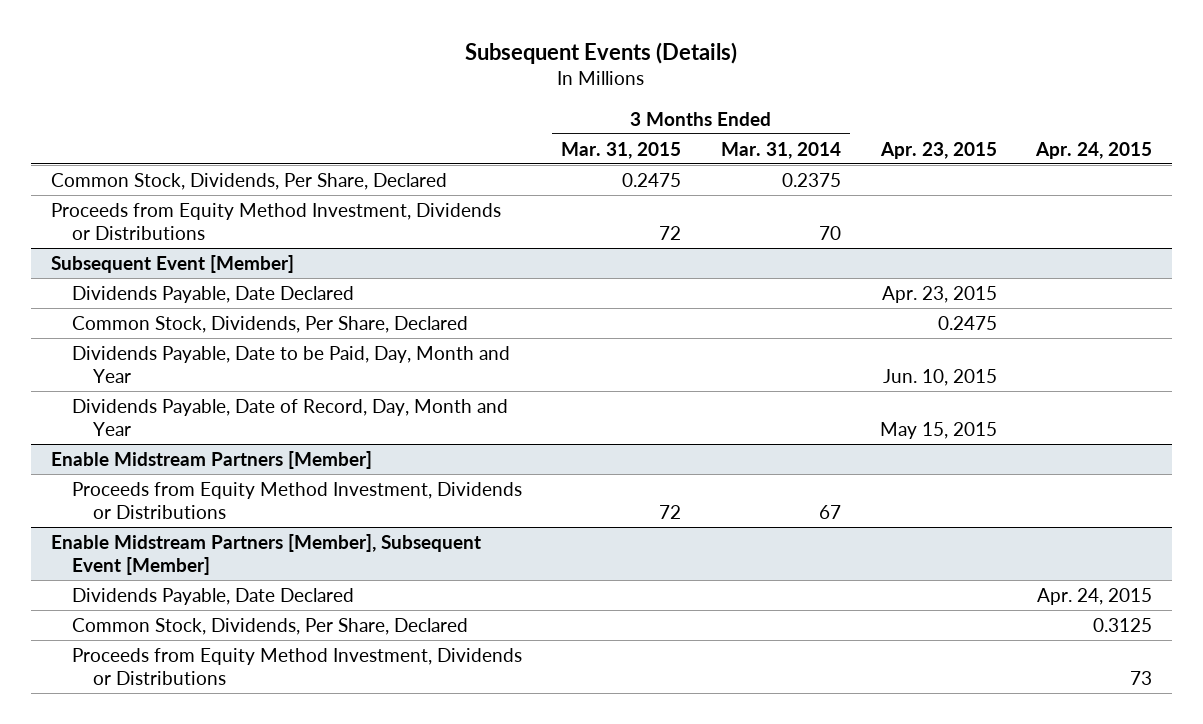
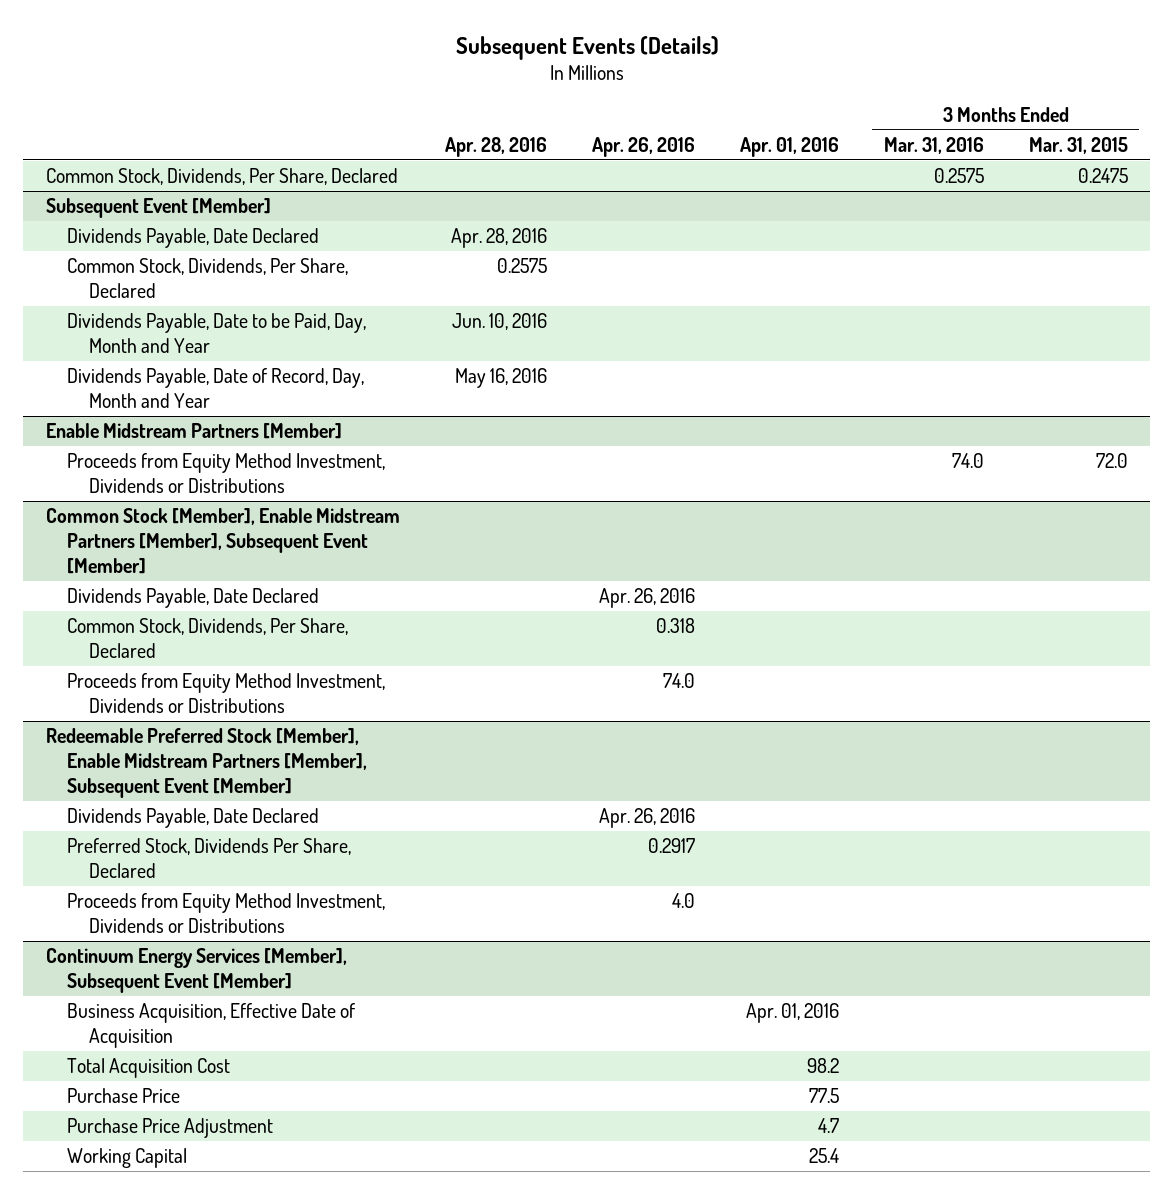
- | 3 Months Ended Mar. 31, 2015 | 3 Months Ended Mar. 31, 2014 | Apr. 23, 2015 | Apr. 24, 2015
+ | Apr. 28, 2016 | Apr. 26, 2016 | Apr. 01, 2016 | 3 Months Ended Mar. 31, 2016 | 3 Months Ended Mar. 31, 2015
- Proceeds from Equity Method Investment, Dividends or Distributions | 72 | 70 | |
@ Enable Midstream Partners [Member]
- Proceeds from Equity Method Investment, Dividends or Distributions | 72 | 67 | |
- Enable Midstream Partners [Member], Subsequent Event [Member]
@ Enable Midstream Partners [Member]
+ Proceeds from Equity Method Investment, Dividends or Distributions | | | | 74.0 | 72.0
+ Common Stock [Member], Enable Midstream Partners [Member], Subsequent Event [Member]
+ Redeemable Preferred Stock [Member], Enable Midstream Partners [Member], Subsequent Event [Member]
+ Dividends Payable, Date Declared | | Apr. 26, 2016 | | |
+ Preferred Stock, Dividends Per Share, Declared | | 0.2917 | | |
+ Proceeds from Equity Method Investment, Dividends or Distributions | | 4.0 | | |
+ Continuum Energy Services [Member], Subsequent Event [Member]
+ Business Acquisition, Effective Date of Acquisition | | | Apr. 01, 2016 | |
+ Total Acquisition Cost | | | 98.2 | |
+ Purchase Price | | | 77.5 | |
+ Purchase Price Adjustment | | | 4.7 | |
+ Working Capital | | | 25.4 | |

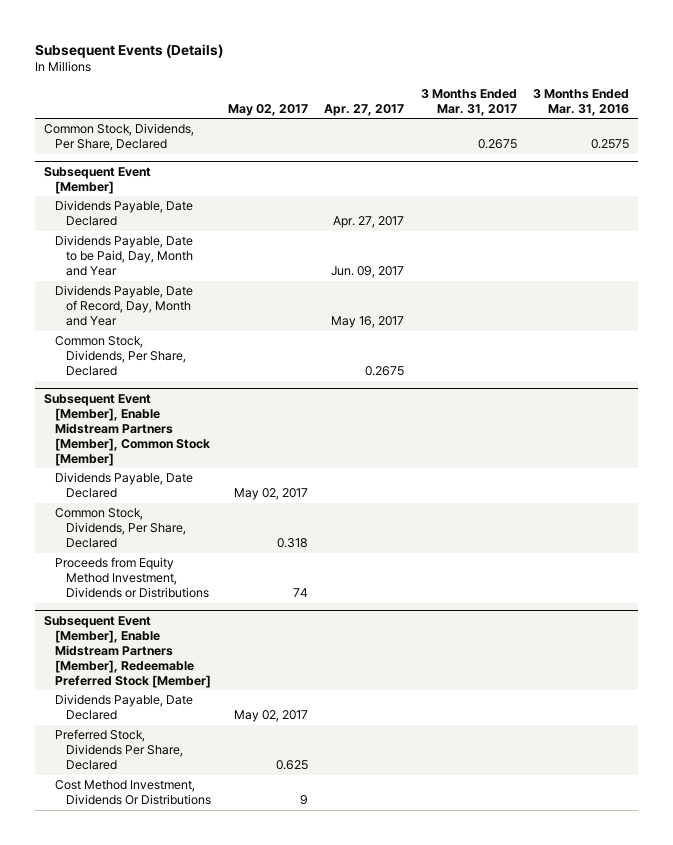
- | Apr. 28, 2016 | Apr. 26, 2016 | Apr. 01, 2016 | 3 Months Ended Mar. 31, 2016 | 3 Months Ended Mar. 31, 2015
+ | May 02, 2017 | Apr. 27, 2017 | 3 Months Ended Mar. 31, 2017 | 3 Months Ended Mar. 31, 2016
- Enable Midstream Partners [Member]
- Proceeds from Equity Method Investment, Dividends or Distributions | | | | 74.0 | 72.0
- Common Stock [Member], Enable Midstream Partners [Member], Subsequent Event [Member]
@ Subsequent Event [Member]
moved down: Common Stock, Dividends, Per Share, Declared | | 0.2675 | |
+ Subsequent Event [Member], Enable Midstream Partners [Member], Common Stock [Member]
- Redeemable Preferred Stock [Member], Enable Midstream Partners [Member], Subsequent Event [Member]
+ Subsequent Event [Member], Enable Midstream Partners [Member], Redeemable Preferred Stock [Member]
- Proceeds from Equity Method Investment, Dividends or Distributions | | 4.0 | | |
- Continuum Energy Services [Member], Subsequent Event [Member]
- Business Acquisition, Effective Date of Acquisition | | | Apr. 01, 2016 | |
- Total Acquisition Cost | | | 98.2 | |
- Purchase Price | | | 77.5 | |
- Purchase Price Adjustment | | | 4.7 | |
- Working Capital | | | 25.4 | |
+ Cost Method Investment, Dividends Or Distributions | 9 | | |

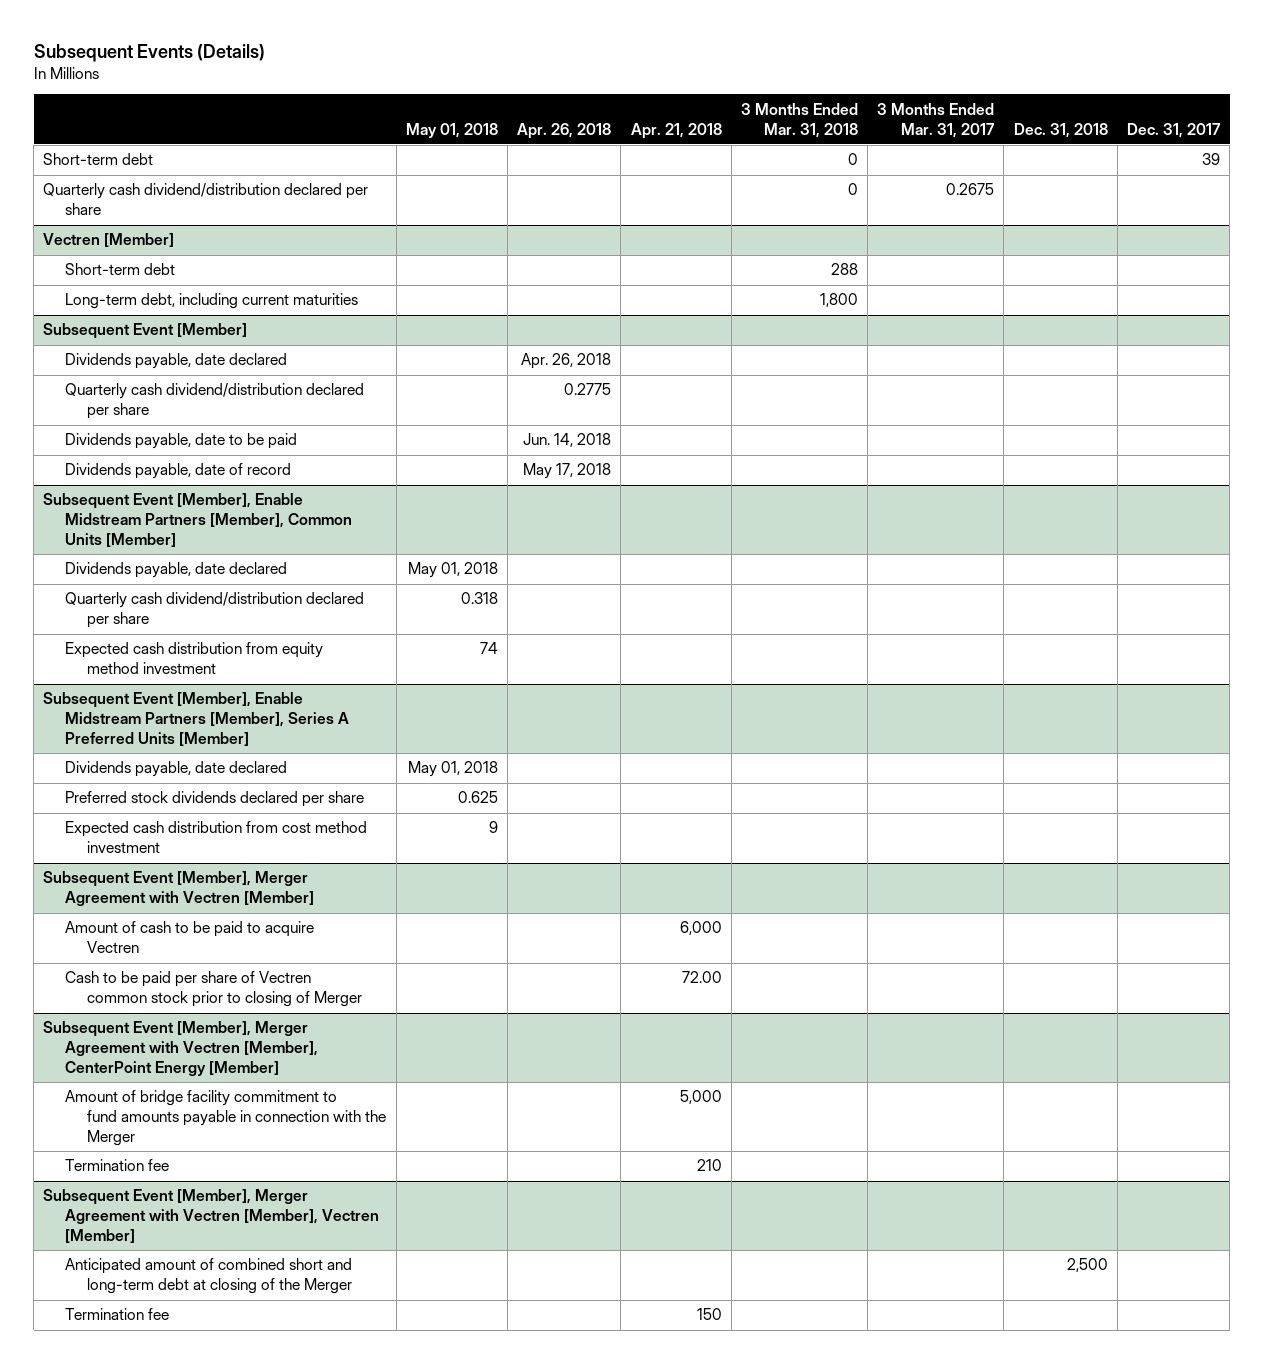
- | May 02, 2017 | Apr. 27, 2017 | 3 Months Ended Mar. 31, 2017 | 3 Months Ended Mar. 31, 2016
+ | May 01, 2018 | Apr. 26, 2018 | Apr. 21, 2018 | 3 Months Ended Mar. 31, 2018 | 3 Months Ended Mar. 31, 2017 | Dec. 31, 2018 | Dec. 31, 2017
- Common Stock, Dividends, Per Share, Declared | | | 0.2675 | 0.2575
+ Short-term debt | | | | 0 | | | 39
+ Quarterly cash dividend/distribution declared per share | | | | 0 | 0.2675 | |
+ Vectren [Member]
+ Short-term debt | | | | 288 | | |
+ Long-term debt, including current maturities | | | | 1,800 | | |
@ Subsequent Event [Member]
- Dividends Payable, Date Declared | | Apr. 27, 2017 | |
- Dividends Payable, Date to be Paid, Day, Month and Year | | Jun. 09, 2017 | |
- Dividends Payable, Date of Record, Day, Month and Year | | May 16, 2017 | |
- Common Stock, Dividends, Per Share, Declared | | 0.2675 | |
- Subsequent Event [Member], Enable Midstream Partners [Member], Common Stock [Member]
- Dividends Payable, Date Declared | May 02, 2017 | | |
- Common Stock, Dividends, Per Share, Declared | 0.318 | | |
- Proceeds from Equity Method Investment, Dividends or Distributions | 74 | | |
- Subsequent Event [Member], Enable Midstream Partners [Member], Redeemable Preferred Stock [Member]
- Dividends Payable, Date Declared | May 02, 2017 | | |
- Preferred Stock, Dividends Per Share, Declared | 0.625 | | |
- Cost Method Investment, Dividends Or Distributions | 9 | | |
@ Subsequent Event [Member]
+ Dividends payable, date declared | | Apr. 26, 2018 | | | | |
+ Quarterly cash dividend/distribution declared per share | | 0.2775 | | | | |
+ Dividends payable, date to be paid | | Jun. 14, 2018 | | | | |
+ Dividends payable, date of record | | May 17, 2018 | | | | |
+ Subsequent Event [Member], Enable Midstream Partners [Member], Common Units [Member]
+ Dividends payable, date declared | May 01, 2018 | | | | | |
+ Quarterly cash dividend/distribution declared per share | 0.318 | | | | | |
+ Expected cash distribution from equity method investment | 74 | | | | | |
+ Subsequent Event [Member], Enable Midstream Partners [Member], Series A Preferred Units [Member]
+ Dividends payable, date declared | May 01, 2018 | | | | | |
+ Preferred stock dividends declared per share | 0.625 | | | | | |
+ Expected cash distribution from cost method investment | 9 | | | | | |
+ Subsequent Event [Member], Merger Agreement with Vectren [Member]
+ Amount of cash to be paid to acquire Vectren | | | 6,000 | | | |
+ Cash to be paid per share of Vectren common stock prior to closing of Merger | | | 72.00 | | | |
+ Subsequent Event [Member], Merger Agreement with Vectren [Member], CenterPoint Energy [Member]
+ Amount of bridge facility commitment to fund amounts payable in connection with the Merger | | | 5,000 | | | |
+ Termination fee | | | 210 | | | |
+ Subsequent Event [Member], Merger Agreement with Vectren [Member], Vectren [Member]
+ Anticipated amount of combined short and long-term debt at closing of the Merger | | | | | | 2,500 |
+ Termination fee | | | 150 | | | |

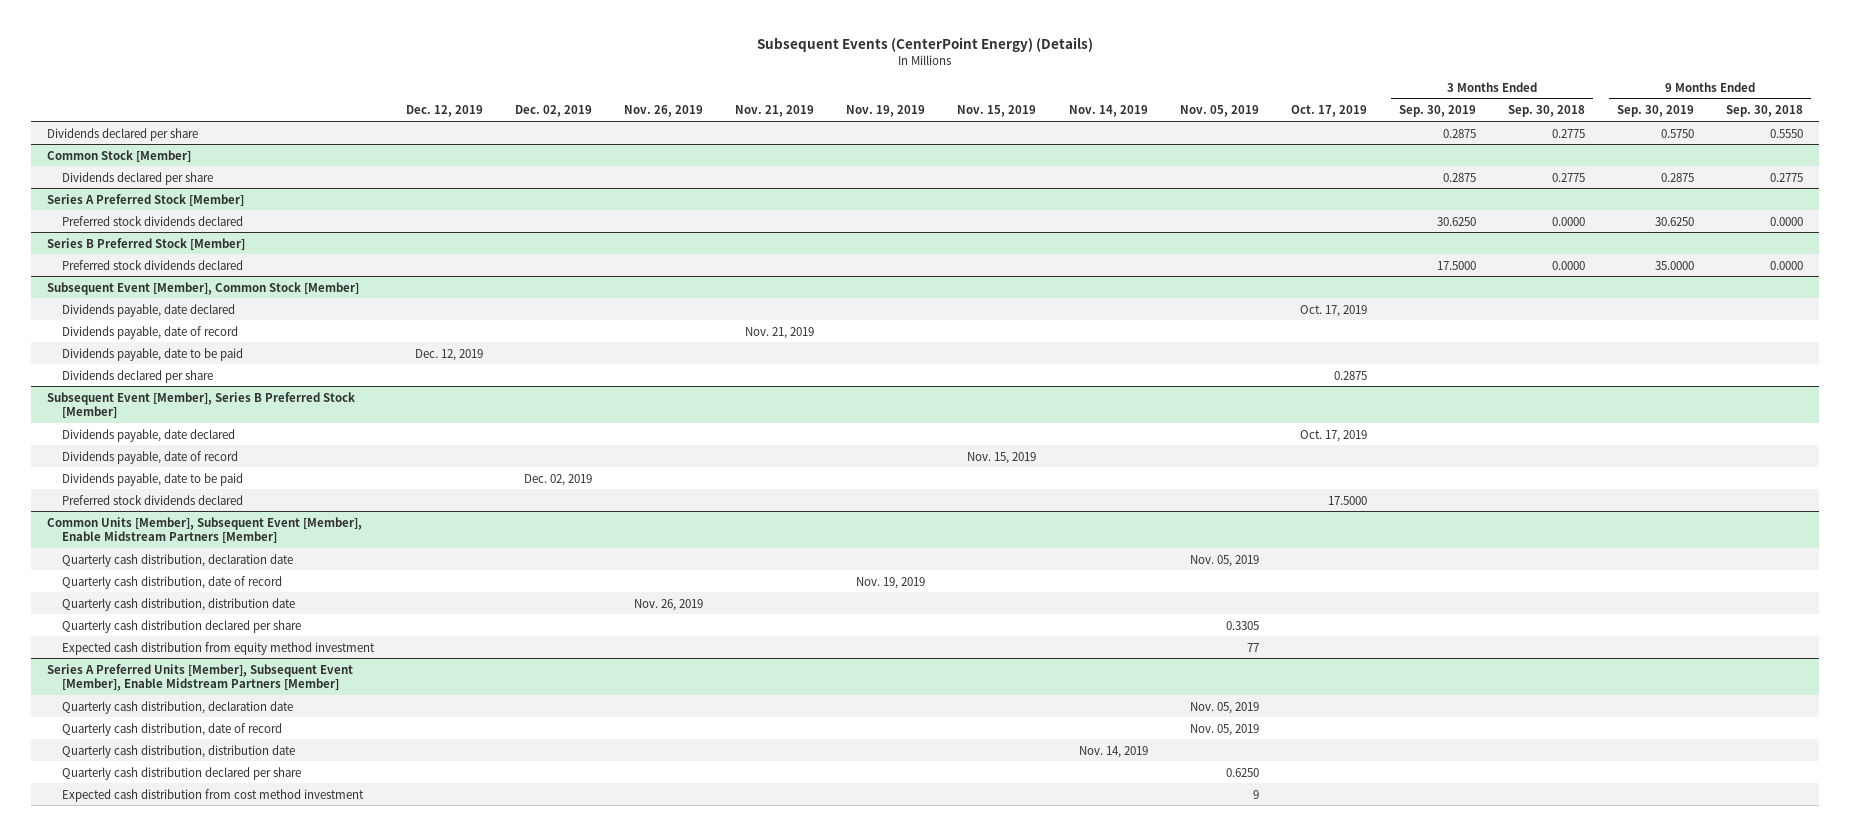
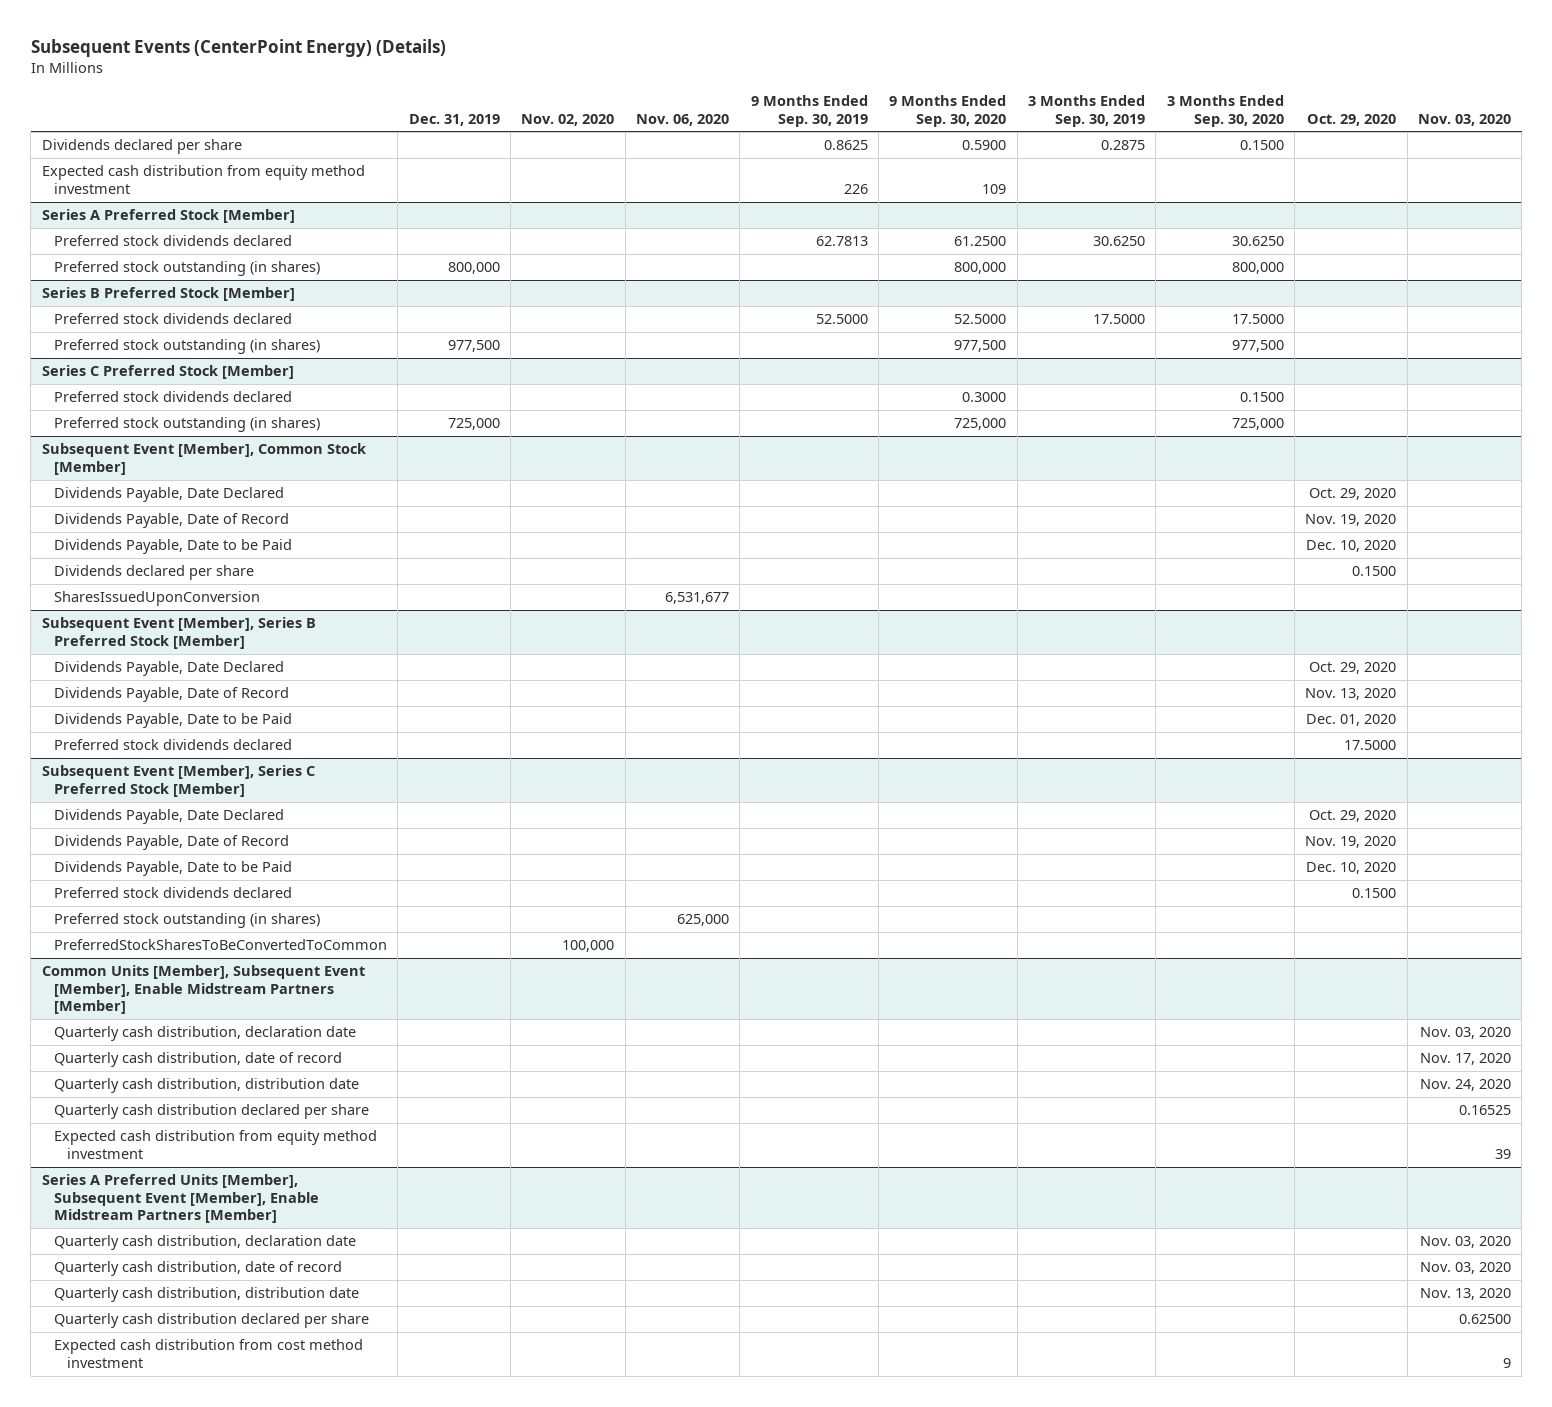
- | Dec. 12, 2019 | Dec. 02, 2019 | Nov. 26, 2019 | Nov. 21, 2019 | Nov. 19, 2019 | Nov. 15, 2019 | Nov. 14, 2019 | Nov. 05, 2019 | Oct. 17, 2019 | 3 Months Ended Sep. 30, 2019 | 3 Months Ended Sep. 30, 2018 | 9 Months Ended Sep. 30, 2019 | 9 Months Ended Sep. 30, 2018
+ | Dec. 31, 2019 | Nov. 02, 2020 | Nov. 06, 2020 | 9 Months Ended Sep. 30, 2019 | 9 Months Ended Sep. 30, 2020 | 3 Months Ended Sep. 30, 2019 | 3 Months Ended Sep. 30, 2020 | Oct. 29, 2020 | Nov. 03, 2020
- Dividends declared per share | | | | | | | | | | 0.2875 | 0.2775 | 0.5750 | 0.5550
- Common Stock [Member]
- Dividends declared per share | | | | | | | | | | 0.2875 | 0.2775 | 0.2875 | 0.2775
+ Dividends declared per share | | | | 0.8625 | 0.5900 | 0.2875 | 0.1500 | |
+ Expected cash distribution from equity method investment | | | | 226 | 109 | | | |
@ Series A Preferred Stock [Member]
- Preferred stock dividends declared | | | | | | | | | | 30.6250 | 0.0000 | 30.6250 | 0.0000
+ Preferred stock dividends declared | | | | 62.7813 | 61.2500 | 30.6250 | 30.6250 | |
+ Preferred stock outstanding (in shares) | 800,000 | | | | 800,000 | | 800,000 | |
@ Series B Preferred Stock [Member]
- Preferred stock dividends declared | | | | | | | | | | 17.5000 | 0.0000 | 35.0000 | 0.0000
+ Preferred stock dividends declared | | | | 52.5000 | 52.5000 | 17.5000 | 17.5000 | |
+ Preferred stock outstanding (in shares) | 977,500 | | | | 977,500 | | 977,500 | |
+ Series C Preferred Stock [Member]
+ Preferred stock dividends declared | | | | | 0.3000 | | 0.1500 | |
+ Preferred stock outstanding (in shares) | 725,000 | | | | 725,000 | | 725,000 | |
@ Subsequent Event [Member], Common Stock [Member]
- Dividends payable, date declared | | | | | | | | | Oct. 17, 2019 | | | |
- Dividends payable, date of record | | | | Nov. 21, 2019 | | | | | | | | |
- Dividends payable, date to be paid | Dec. 12, 2019 | | | | | | | | | | | |
+ Dividends Payable, Date Declared | | | | | | | | Oct. 29, 2020 |
+ Dividends Payable, Date of Record | | | | | | | | Nov. 19, 2020 |
+ Dividends Payable, Date to be Paid | | | | | | | | Dec. 10, 2020 |
+ SharesIssuedUponConversion | | | 6,531,677 | | | | | |
@ Subsequent Event [Member], Series B Preferred Stock [Member]
- Dividends payable, date declared | | | | | | | | | Oct. 17, 2019 | | | |
- Dividends payable, date of record | | | | | | Nov. 15, 2019 | | | | | | |
- Dividends payable, date to be paid | | Dec. 02, 2019 | | | | | | | | | | |
+ Dividends Payable, Date Declared | | | | | | | | Oct. 29, 2020 |
+ Dividends Payable, Date of Record | | | | | | | | Nov. 13, 2020 |
+ Dividends Payable, Date to be Paid | | | | | | | | Dec. 01, 2020 |
+ Subsequent Event [Member], Series C Preferred Stock [Member]
+ Dividends Payable, Date Declared | | | | | | | | Oct. 29, 2020 |
+ Dividends Payable, Date of Record | | | | | | | | Nov. 19, 2020 |
+ Dividends Payable, Date to be Paid | | | | | | | | Dec. 10, 2020 |
+ Preferred stock dividends declared | | | | | | | | 0.1500 |
+ Preferred stock outstanding (in shares) | | | 625,000 | | | | | |
+ PreferredStockSharesToBeConvertedToCommon | | 100,000 | | | | | | |

